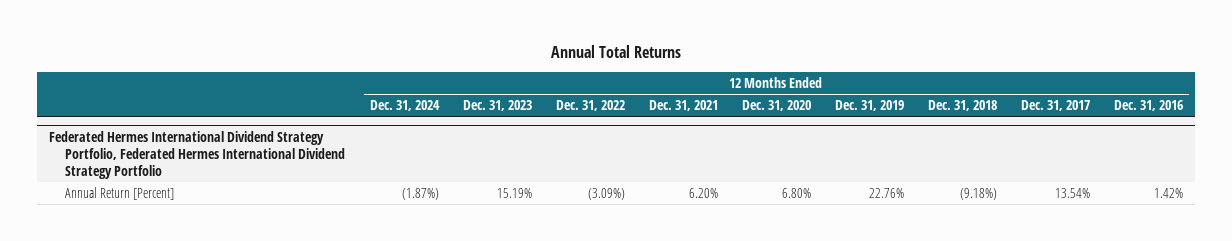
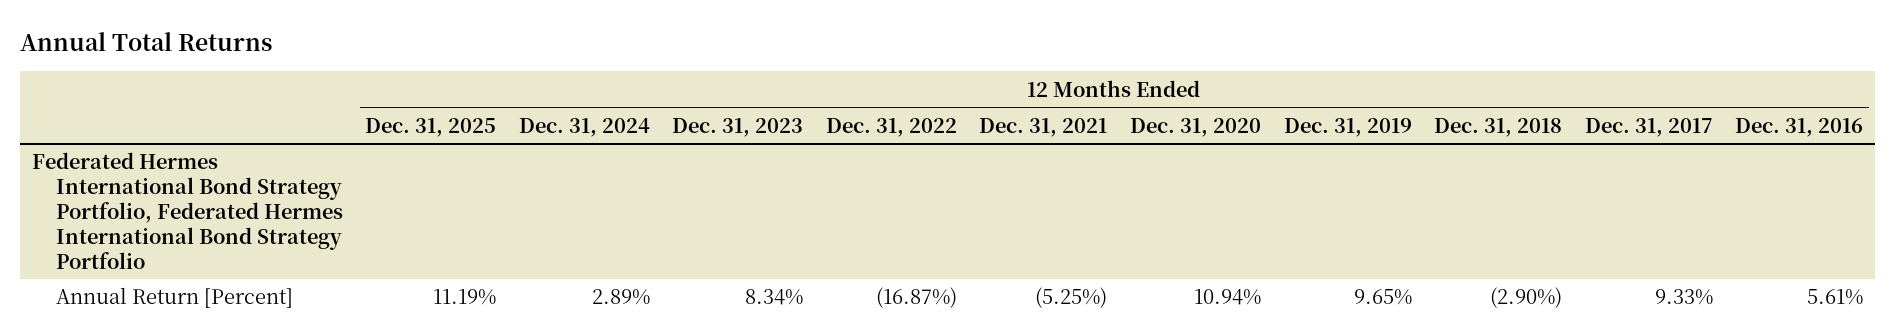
- | 12 Months Ended Dec. 31, 2024 | 12 Months Ended Dec. 31, 2023 | 12 Months Ended Dec. 31, 2022 | 12 Months Ended Dec. 31, 2021 | 12 Months Ended Dec. 31, 2020 | 12 Months Ended Dec. 31, 2019 | 12 Months Ended Dec. 31, 2018 | 12 Months Ended Dec. 31, 2017 | 12 Months Ended Dec. 31, 2016
+ | 12 Months Ended Dec. 31, 2025 | 12 Months Ended Dec. 31, 2024 | 12 Months Ended Dec. 31, 2023 | 12 Months Ended Dec. 31, 2022 | 12 Months Ended Dec. 31, 2021 | 12 Months Ended Dec. 31, 2020 | 12 Months Ended Dec. 31, 2019 | 12 Months Ended Dec. 31, 2018 | 12 Months Ended Dec. 31, 2017 | 12 Months Ended Dec. 31, 2016
- Federated Hermes International Dividend Strategy Portfolio, Federated Hermes International Dividend Strategy Portfolio
- Annual Return [Percent] | (1.87%) | 15.19% | (3.09%) | 6.20% | 6.80% | 22.76% | (9.18%) | 13.54% | 1.42%
+ Federated Hermes International Bond Strategy Portfolio, Federated Hermes International Bond Strategy Portfolio
+ Annual Return [Percent] | 11.19% | 2.89% | 8.34% | (16.87%) | (5.25%) | 10.94% | 9.65% | (2.90%) | 9.33% | 5.61%

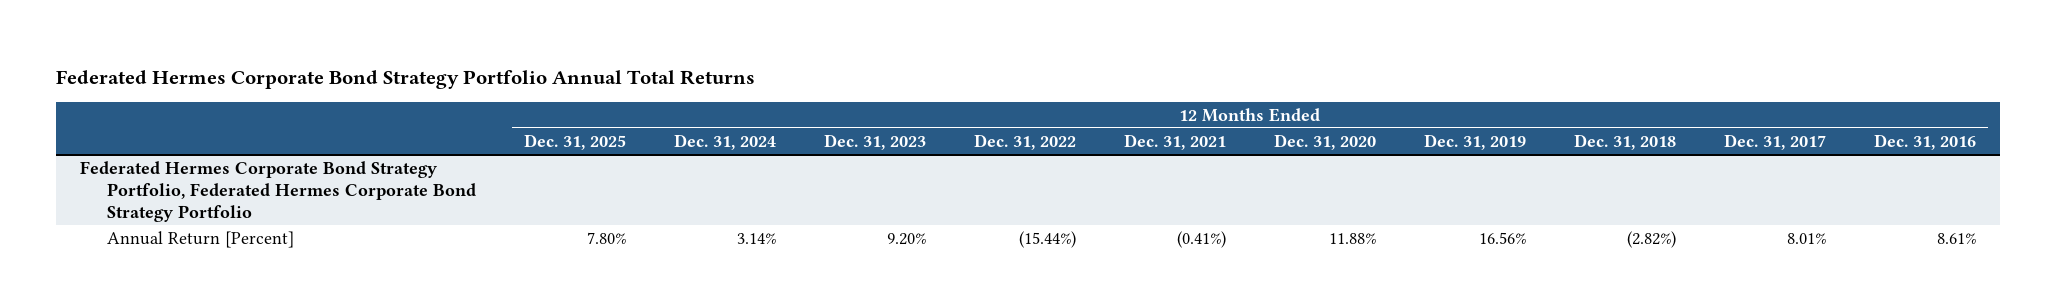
- Annual Total Returns
+ Federated Hermes Corporate Bond Strategy Portfolio Annual Total Returns
- Federated Hermes International Bond Strategy Portfolio, Federated Hermes International Bond Strategy Portfolio
- Annual Return [Percent] | 11.19% | 2.89% | 8.34% | (16.87%) | (5.25%) | 10.94% | 9.65% | (2.90%) | 9.33% | 5.61%
+ Federated Hermes Corporate Bond Strategy Portfolio, Federated Hermes Corporate Bond Strategy Portfolio
+ Annual Return [Percent] | 7.80% | 3.14% | 9.20% | (15.44%) | (0.41%) | 11.88% | 16.56% | (2.82%) | 8.01% | 8.61%

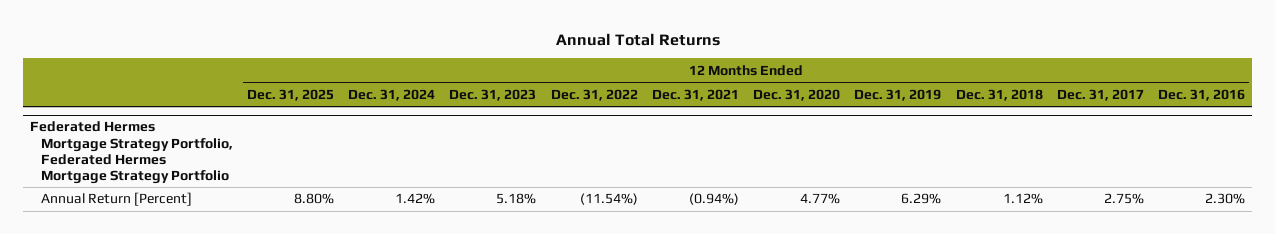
- Federated Hermes Corporate Bond Strategy Portfolio Annual Total Returns
+ Annual Total Returns
- Federated Hermes Corporate Bond Strategy Portfolio, Federated Hermes Corporate Bond Strategy Portfolio
- Annual Return [Percent] | 7.80% | 3.14% | 9.20% | (15.44%) | (0.41%) | 11.88% | 16.56% | (2.82%) | 8.01% | 8.61%
+ Federated Hermes Mortgage Strategy Portfolio, Federated Hermes Mortgage Strategy Portfolio
+ Annual Return [Percent] | 8.80% | 1.42% | 5.18% | (11.54%) | (0.94%) | 4.77% | 6.29% | 1.12% | 2.75% | 2.30%

